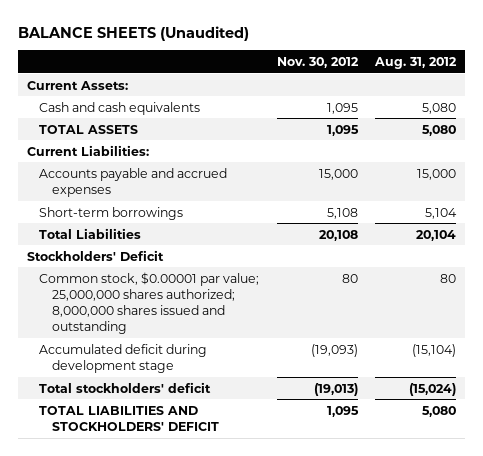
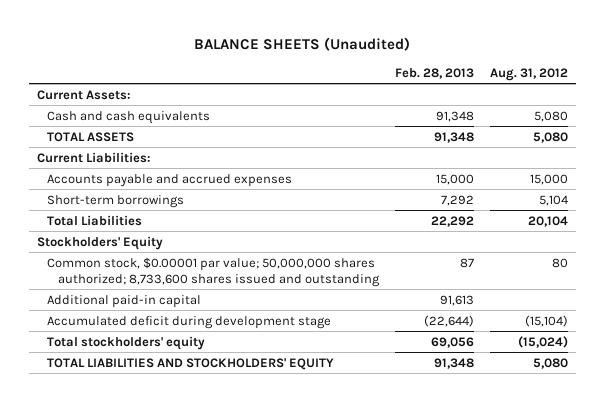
- | Nov. 30, 2012 | Aug. 31, 2012
+ | Feb. 28, 2013 | Aug. 31, 2012
- Stockholders' Deficit
- Common stock, $0.00001 par value; 25,000,000 shares authorized; 8,000,000 shares issued and outstanding | 80 | 80
+ Stockholders' Equity
+ Common stock, $0.00001 par value; 50,000,000 shares authorized; 8,733,600 shares issued and outstanding | 87 | 80
+ Additional paid-in capital | 91,613 |
- Total stockholders' deficit | (19,013) | (15,024)
- TOTAL LIABILITIES AND STOCKHOLDERS' DEFICIT | 1,095 | 5,080
+ Total stockholders' equity | 69,056 | (15,024)
+ TOTAL LIABILITIES AND STOCKHOLDERS' EQUITY | 91,348 | 5,080

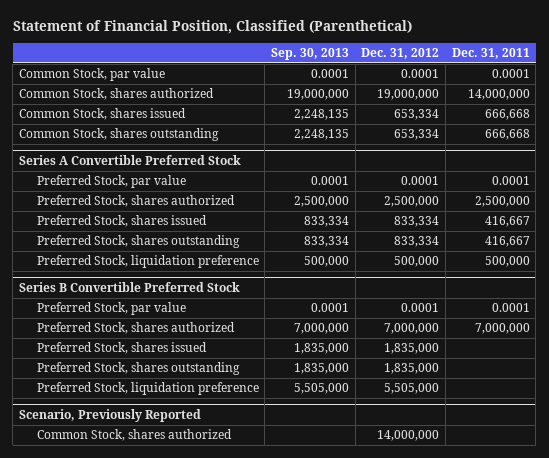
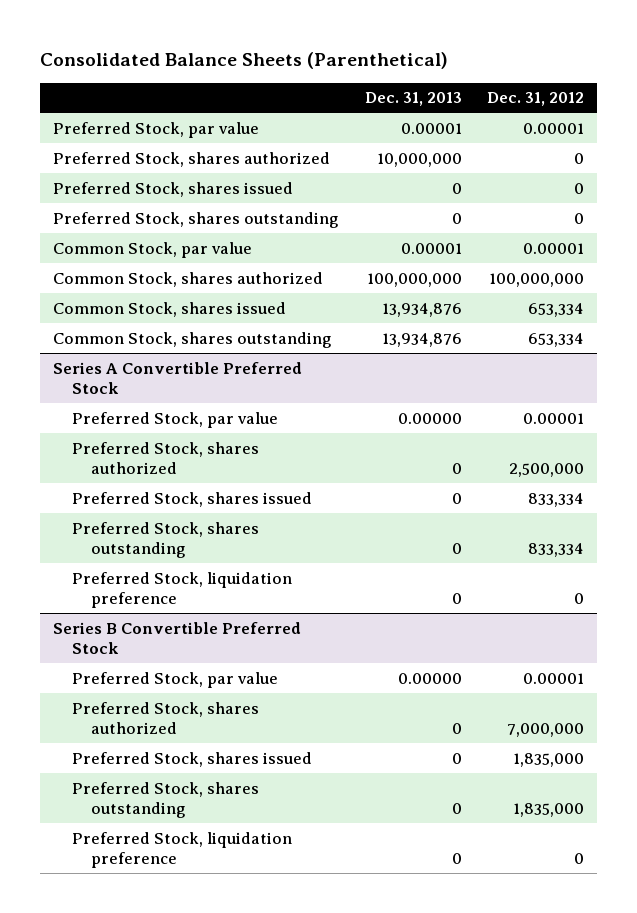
- Statement of Financial Position, Classified (Parenthetical)
+ Consolidated Balance Sheets (Parenthetical)
- | Sep. 30, 2013 | Dec. 31, 2012 | Dec. 31, 2011
+ | Dec. 31, 2013 | Dec. 31, 2012
- Common Stock, par value | 0.0001 | 0.0001 | 0.0001
- Common Stock, shares authorized | 19,000,000 | 19,000,000 | 14,000,000
+ Preferred Stock, par value | 0.00001 | 0.00001
+ Preferred Stock, shares authorized | 10,000,000 | 0
+ Preferred Stock, shares issued | 0 | 0
+ Preferred Stock, shares outstanding | 0 | 0
+ Common Stock, par value | 0.00001 | 0.00001
+ Common Stock, shares authorized | 100,000,000 | 100,000,000
@ Series A Convertible Preferred Stock
- Preferred Stock, par value | 0.0001 | 0.0001 | 0.0001
+ Preferred Stock, par value | 0.00000 | 0.00001
- Preferred Stock, liquidation preference | 500,000 | 500,000 | 500,000
+ Preferred Stock, liquidation preference | 0 | 0
@ Series B Convertible Preferred Stock
- Preferred Stock, par value | 0.0001 | 0.0001 | 0.0001
+ Preferred Stock, par value | 0.00000 | 0.00001
- Preferred Stock, liquidation preference | 5,505,000 | 5,505,000 |
- Scenario, Previously Reported
- Common Stock, shares authorized | | 14,000,000 |
@ Series B Convertible Preferred Stock
+ Preferred Stock, liquidation preference | 0 | 0

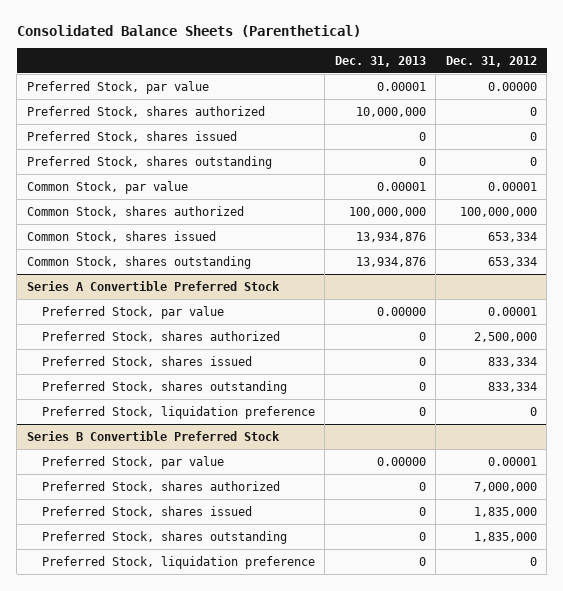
- Preferred Stock, par value | 0.00001 | 0.00001
+ Preferred Stock, par value | 0.00001 | 0.00000

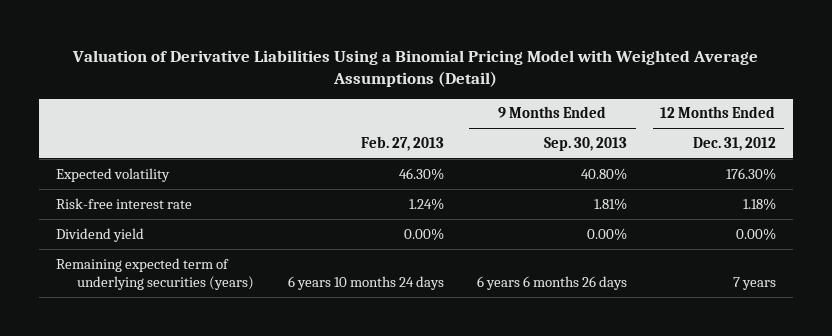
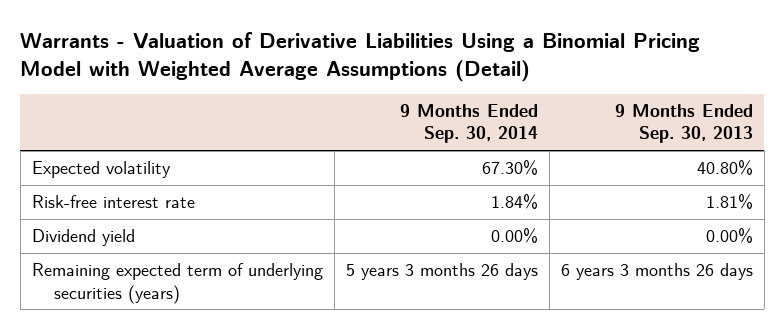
- Valuation of Derivative Liabilities Using a Binomial Pricing Model with Weighted Average Assumptions (Detail)
+ Warrants - Valuation of Derivative Liabilities Using a Binomial Pricing Model with Weighted Average Assumptions (Detail)
- | Feb. 27, 2013 | 9 Months Ended Sep. 30, 2013 | 12 Months Ended Dec. 31, 2012
+ | 9 Months Ended Sep. 30, 2014 | 9 Months Ended Sep. 30, 2013
- Remaining expected term of underlying securities (years) | 6 years 10 months 24 days | 6 years 6 months 26 days | 7 years
+ Remaining expected term of underlying securities (years) | 5 years 3 months 26 days | 6 years 3 months 26 days

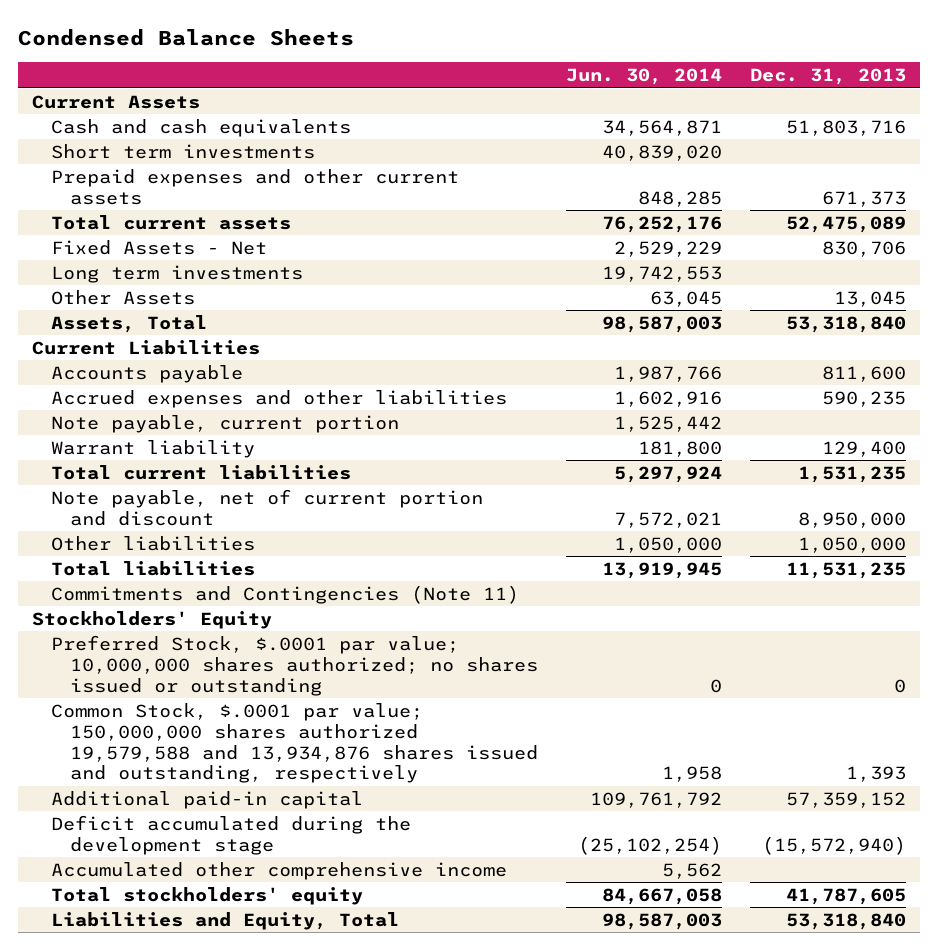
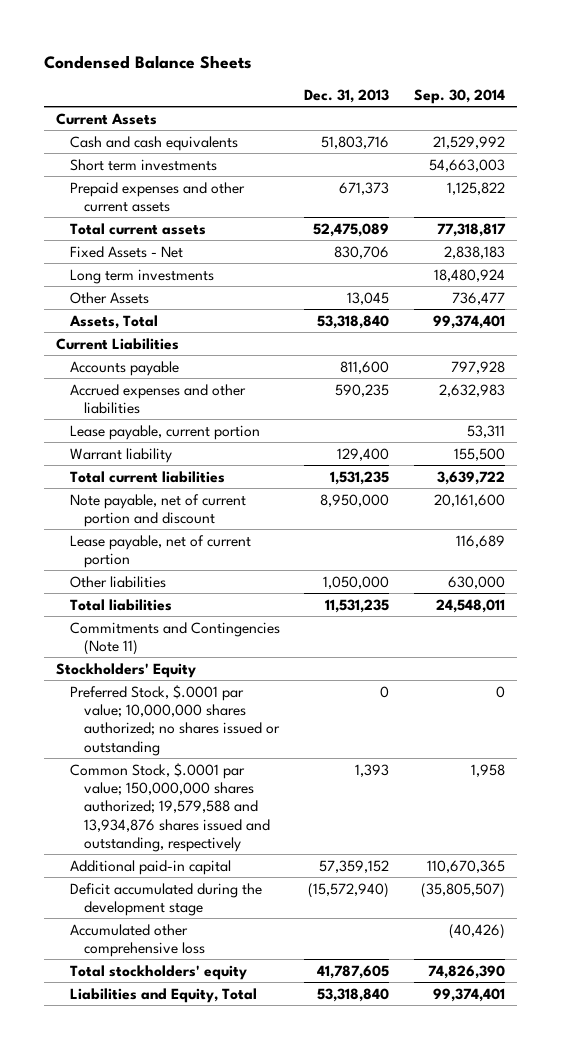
- | Jun. 30, 2014 | Dec. 31, 2013
+ | Dec. 31, 2013 | Sep. 30, 2014
- Note payable, current portion | 1,525,442 |
+ Lease payable, current portion | | 53,311
+ Lease payable, net of current portion | | 116,689
- Common Stock, $.0001 par value; 150,000,000 shares authorized 19,579,588 and 13,934,876 shares issued and outstanding, respectively | 1,958 | 1,393
+ Common Stock, $.0001 par value; 150,000,000 shares authorized; 19,579,588 and 13,934,876 shares issued and outstanding, respectively | 1,393 | 1,958
- Accumulated other comprehensive income | 5,562 |
+ Accumulated other comprehensive loss | | (40,426)

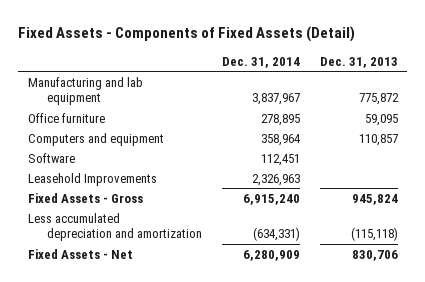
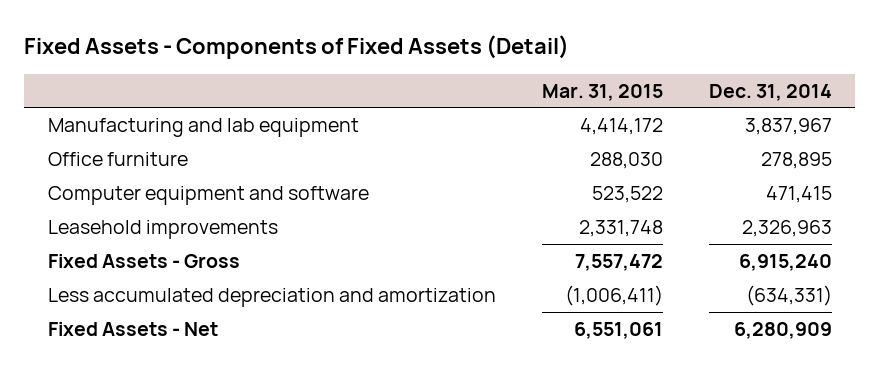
- | Dec. 31, 2014 | Dec. 31, 2013
+ | Mar. 31, 2015 | Dec. 31, 2014
- Computers and equipment | 358,964 | 110,857
- Software | 112,451 |
- Leasehold Improvements | 2,326,963 |
+ Computer equipment and software | 523,522 | 471,415
+ Leasehold improvements | 2,331,748 | 2,326,963

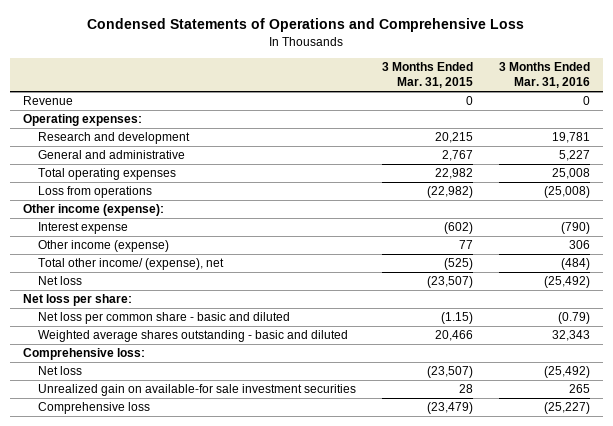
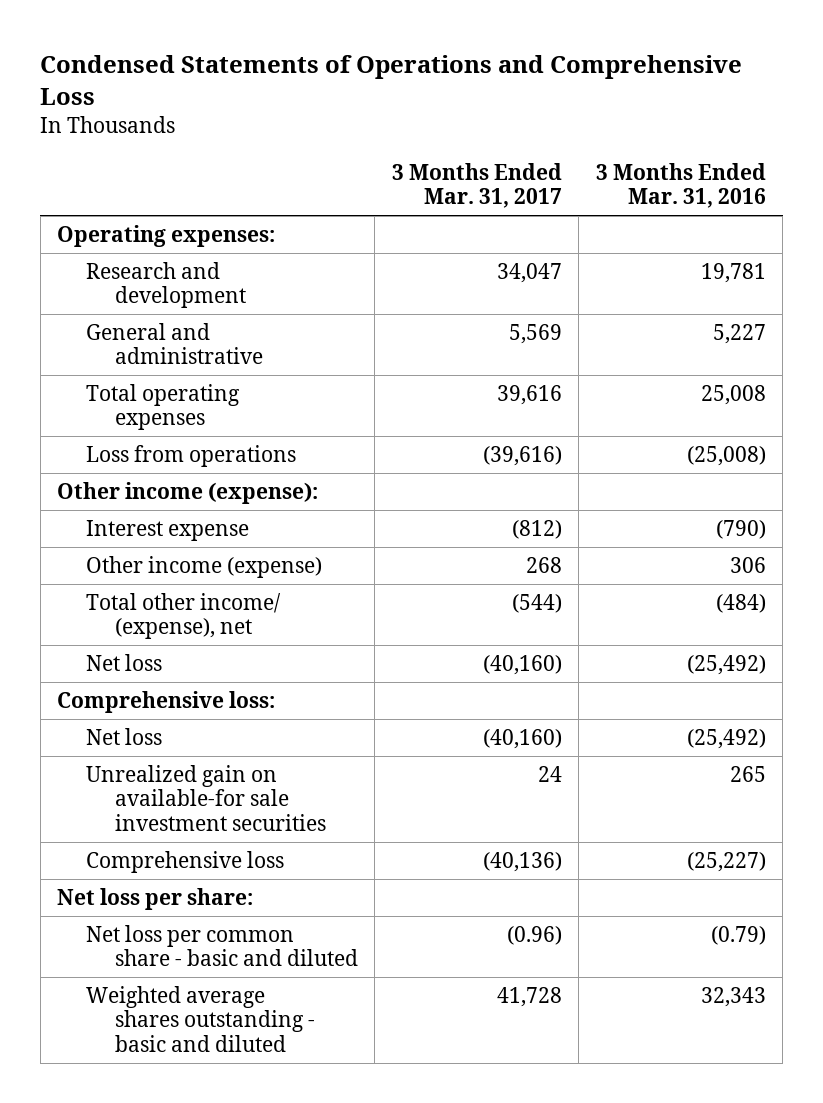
- | 3 Months Ended Mar. 31, 2015 | 3 Months Ended Mar. 31, 2016
+ | 3 Months Ended Mar. 31, 2017 | 3 Months Ended Mar. 31, 2016
- Revenue | 0 | 0
moved down: Net loss per share:
moved down: Net loss per common share - basic and diluted | (0.96) | (0.79)
moved down: Weighted average shares outstanding - basic and diluted | 41,728 | 32,343

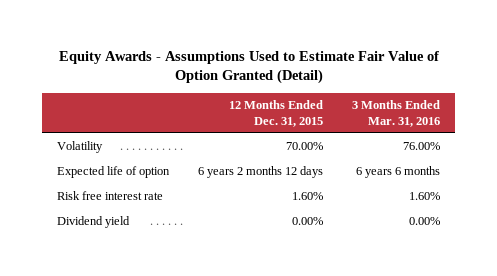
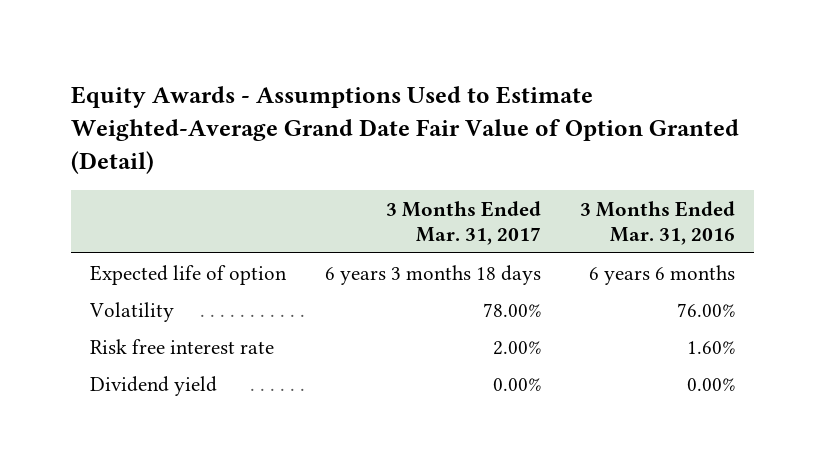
- Equity Awards - Assumptions Used to Estimate Fair Value of Option Granted (Detail)
+ Equity Awards - Assumptions Used to Estimate Weighted-Average Grand Date Fair Value of Option Granted (Detail)
- | 12 Months Ended Dec. 31, 2015 | 3 Months Ended Mar. 31, 2016
+ | 3 Months Ended Mar. 31, 2017 | 3 Months Ended Mar. 31, 2016
moved down: Volatility | 78.00% | 76.00%

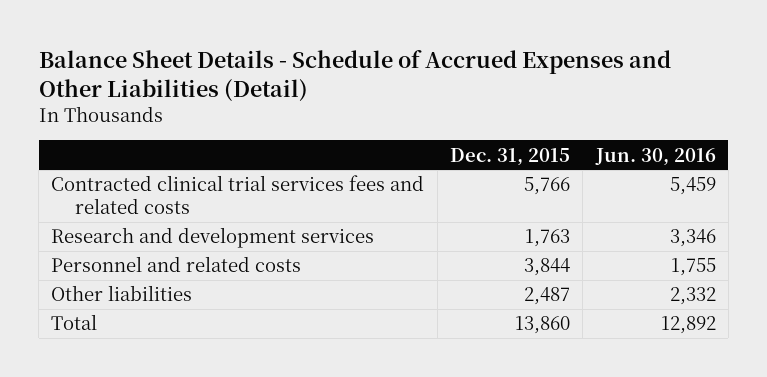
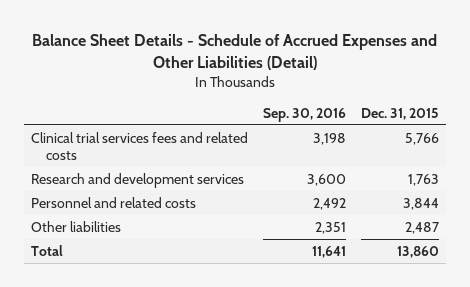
- | Dec. 31, 2015 | Jun. 30, 2016
+ | Sep. 30, 2016 | Dec. 31, 2015
- Contracted clinical trial services fees and related costs | 5,766 | 5,459
+ Clinical trial services fees and related costs | 3,198 | 5,766

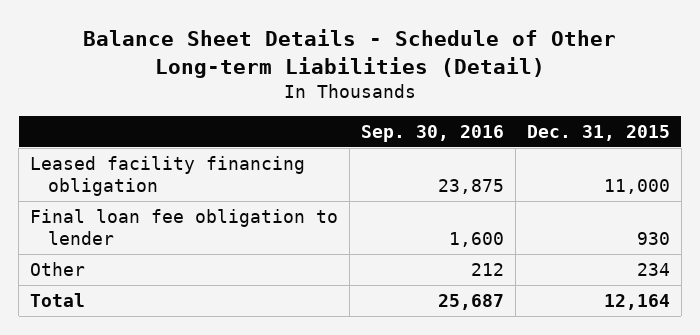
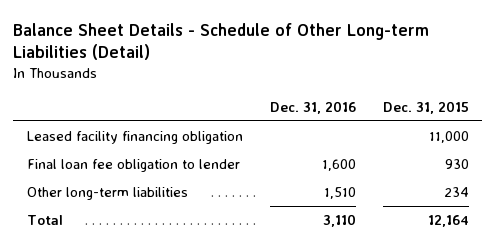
- | Sep. 30, 2016 | Dec. 31, 2015
+ | Dec. 31, 2016 | Dec. 31, 2015
- Other | 212 | 234
+ Other long-term liabilities | 1,510 | 234

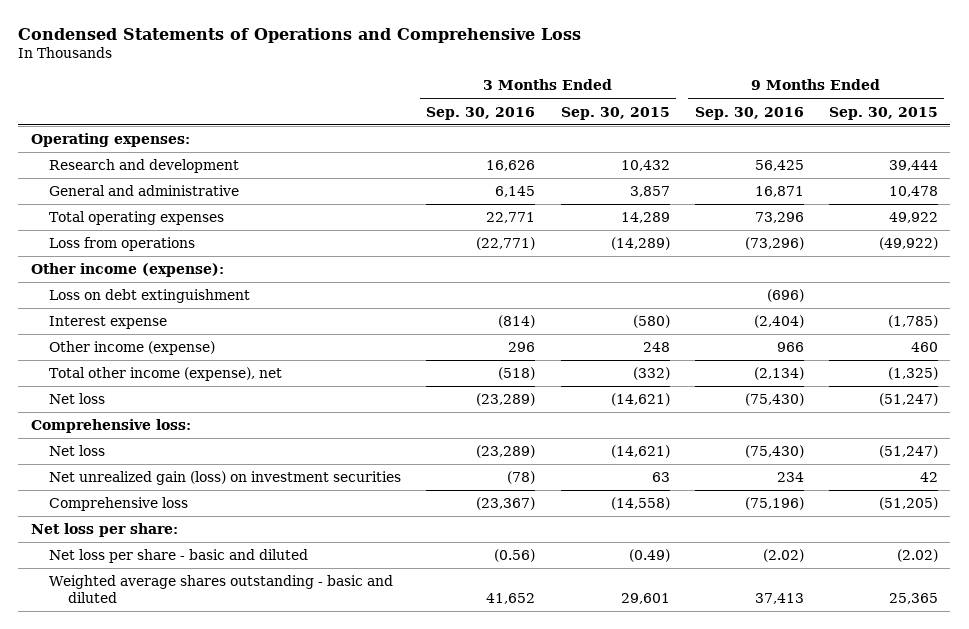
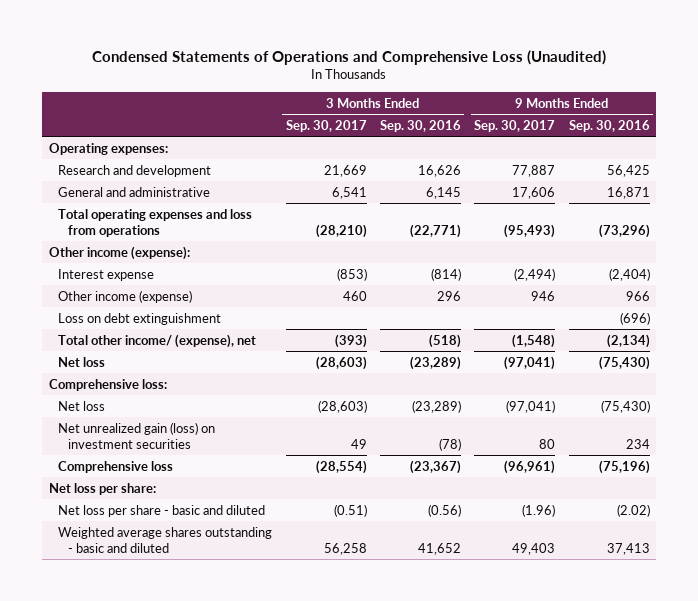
- Condensed Statements of Operations and Comprehensive Loss
+ Condensed Statements of Operations and Comprehensive Loss (Unaudited)
- | 3 Months Ended Sep. 30, 2016 | 3 Months Ended Sep. 30, 2015 | 9 Months Ended Sep. 30, 2016 | 9 Months Ended Sep. 30, 2015
+ | 3 Months Ended Sep. 30, 2017 | 3 Months Ended Sep. 30, 2016 | 9 Months Ended Sep. 30, 2017 | 9 Months Ended Sep. 30, 2016
- Total operating expenses | 22,771 | 14,289 | 73,296 | 49,922
- Loss from operations | (22,771) | (14,289) | (73,296) | (49,922)
+ Total operating expenses and loss from operations | (28,210) | (22,771) | (95,493) | (73,296)
- Total other income (expense), net | (518) | (332) | (2,134) | (1,325)
moved down: Loss on debt extinguishment | | | | (696)
+ Total other income/ (expense), net | (393) | (518) | (1,548) | (2,134)

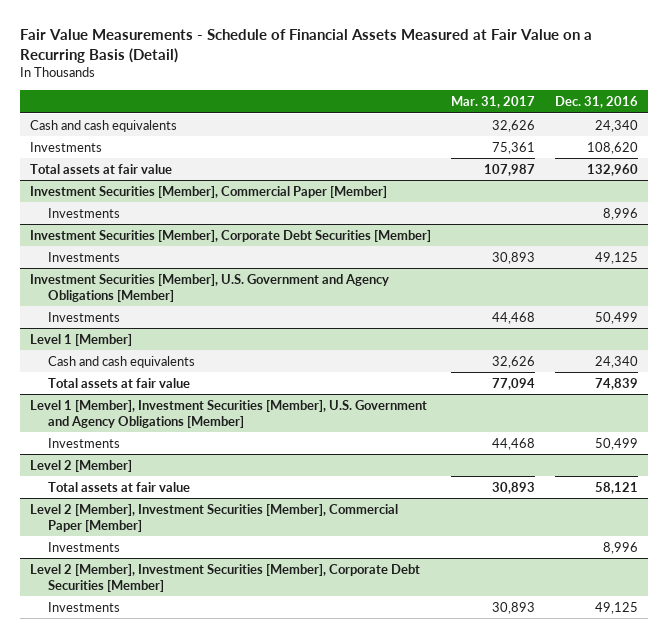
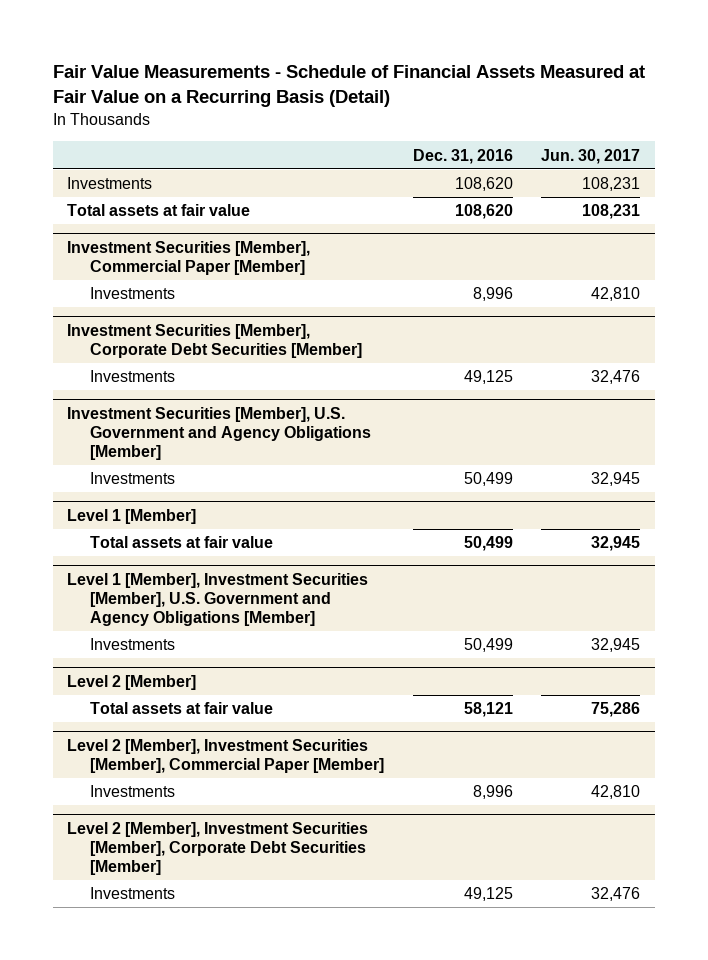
- | Mar. 31, 2017 | Dec. 31, 2016
+ | Dec. 31, 2016 | Jun. 30, 2017
- Cash and cash equivalents | 32,626 | 24,340
- Total assets at fair value | 107,987 | 132,960
+ Total assets at fair value | 108,620 | 108,231
@ Level 1 [Member]
- Cash and cash equivalents | 32,626 | 24,340
- Total assets at fair value | 77,094 | 74,839
+ Total assets at fair value | 50,499 | 32,945

